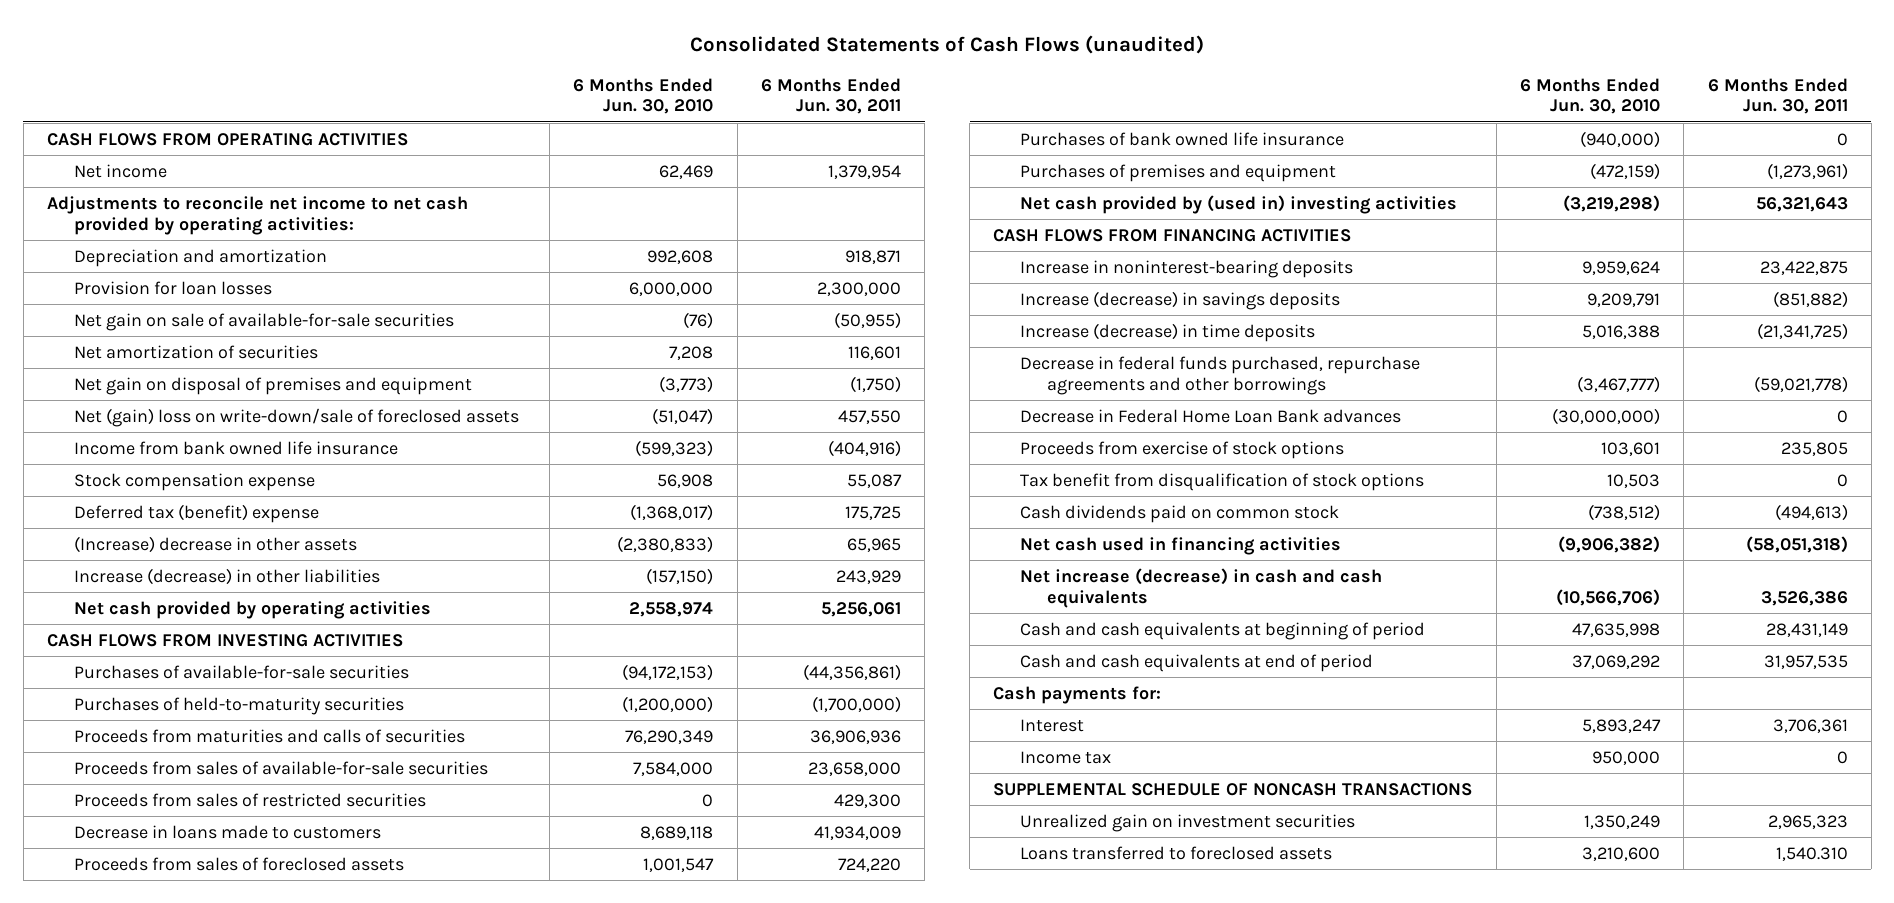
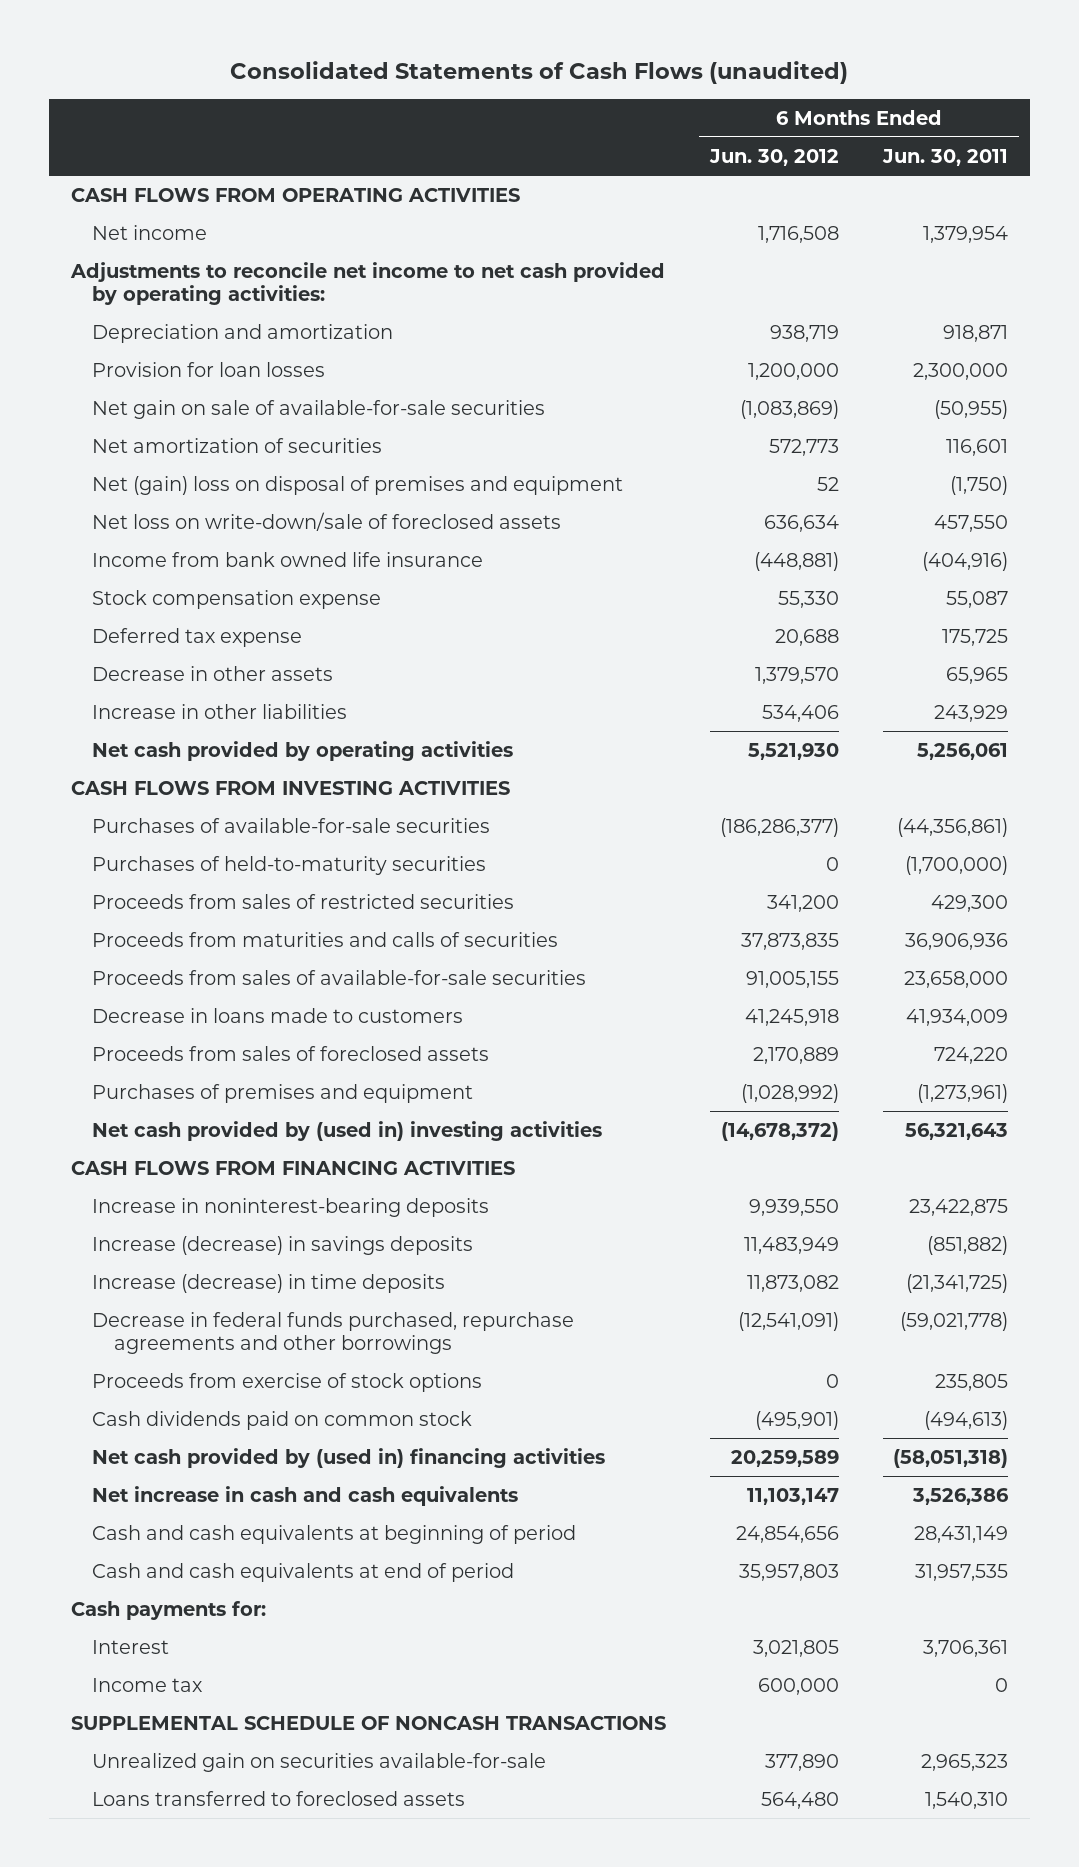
- | 6 Months Ended Jun. 30, 2010 | 6 Months Ended Jun. 30, 2011
+ | 6 Months Ended Jun. 30, 2012 | 6 Months Ended Jun. 30, 2011
- Net gain on disposal of premises and equipment | (3,773) | (1,750)
- Net (gain) loss on write-down/sale of foreclosed assets | (51,047) | 457,550
+ Net (gain) loss on disposal of premises and equipment | 52 | (1,750)
+ Net loss on write-down/sale of foreclosed assets | 636,634 | 457,550
- Deferred tax (benefit) expense | (1,368,017) | 175,725
- (Increase) decrease in other assets | (2,380,833) | 65,965
- Increase (decrease) in other liabilities | (157,150) | 243,929
+ Deferred tax expense | 20,688 | 175,725
+ Decrease in other assets | 1,379,570 | 65,965
+ Increase in other liabilities | 534,406 | 243,929
moved up: Proceeds from sales of restricted securities | 341,200 | 429,300
- Purchases of bank owned life insurance | (940,000) | 0
- Decrease in Federal Home Loan Bank advances | (30,000,000) | 0
- Tax benefit from disqualification of stock options | 10,503 | 0
- Net cash used in financing activities | (9,906,382) | (58,051,318)
- Net increase (decrease) in cash and cash equivalents | (10,566,706) | 3,526,386
+ Net cash provided by (used in) financing activities | 20,259,589 | (58,051,318)
+ Net increase in cash and cash equivalents | 11,103,147 | 3,526,386
- Unrealized gain on investment securities | 1,350,249 | 2,965,323
- Loans transferred to foreclosed assets | 3,210,600 | 1,540.310
+ Unrealized gain on securities available-for-sale | 377,890 | 2,965,323
+ Loans transferred to foreclosed assets | 564,480 | 1,540,310

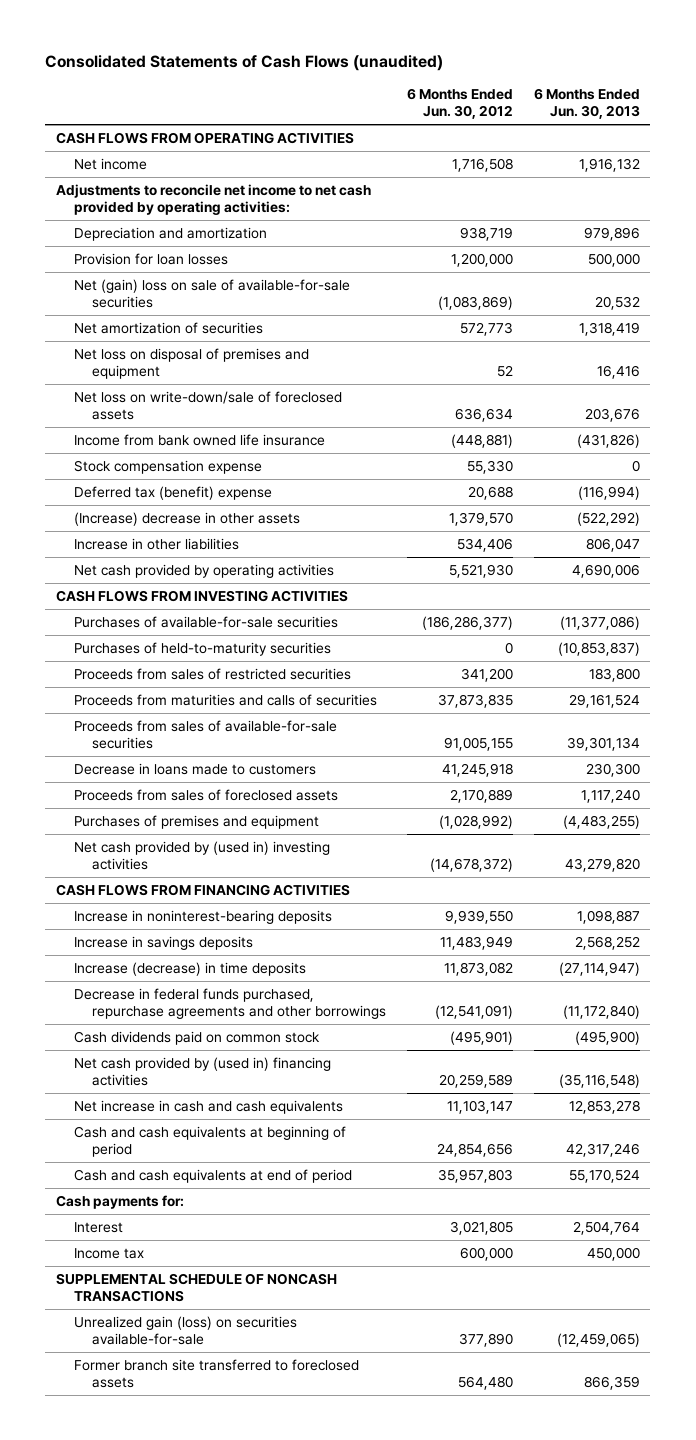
- | 6 Months Ended Jun. 30, 2012 | 6 Months Ended Jun. 30, 2011
+ | 6 Months Ended Jun. 30, 2012 | 6 Months Ended Jun. 30, 2013
- Net gain on sale of available-for-sale securities | (1,083,869) | (50,955)
+ Net (gain) loss on sale of available-for-sale securities | (1,083,869) | 20,532
- Net (gain) loss on disposal of premises and equipment | 52 | (1,750)
+ Net loss on disposal of premises and equipment | 52 | 16,416
- Deferred tax expense | 20,688 | 175,725
- Decrease in other assets | 1,379,570 | 65,965
+ Deferred tax (benefit) expense | 20,688 | (116,994)
+ (Increase) decrease in other assets | 1,379,570 | (522,292)
- Increase (decrease) in savings deposits | 11,483,949 | (851,882)
+ Increase in savings deposits | 11,483,949 | 2,568,252
- Proceeds from exercise of stock options | 0 | 235,805
- Unrealized gain on securities available-for-sale | 377,890 | 2,965,323
- Loans transferred to foreclosed assets | 564,480 | 1,540,310
+ Unrealized gain (loss) on securities available-for-sale | 377,890 | (12,459,065)
+ Former branch site transferred to foreclosed assets | 564,480 | 866,359

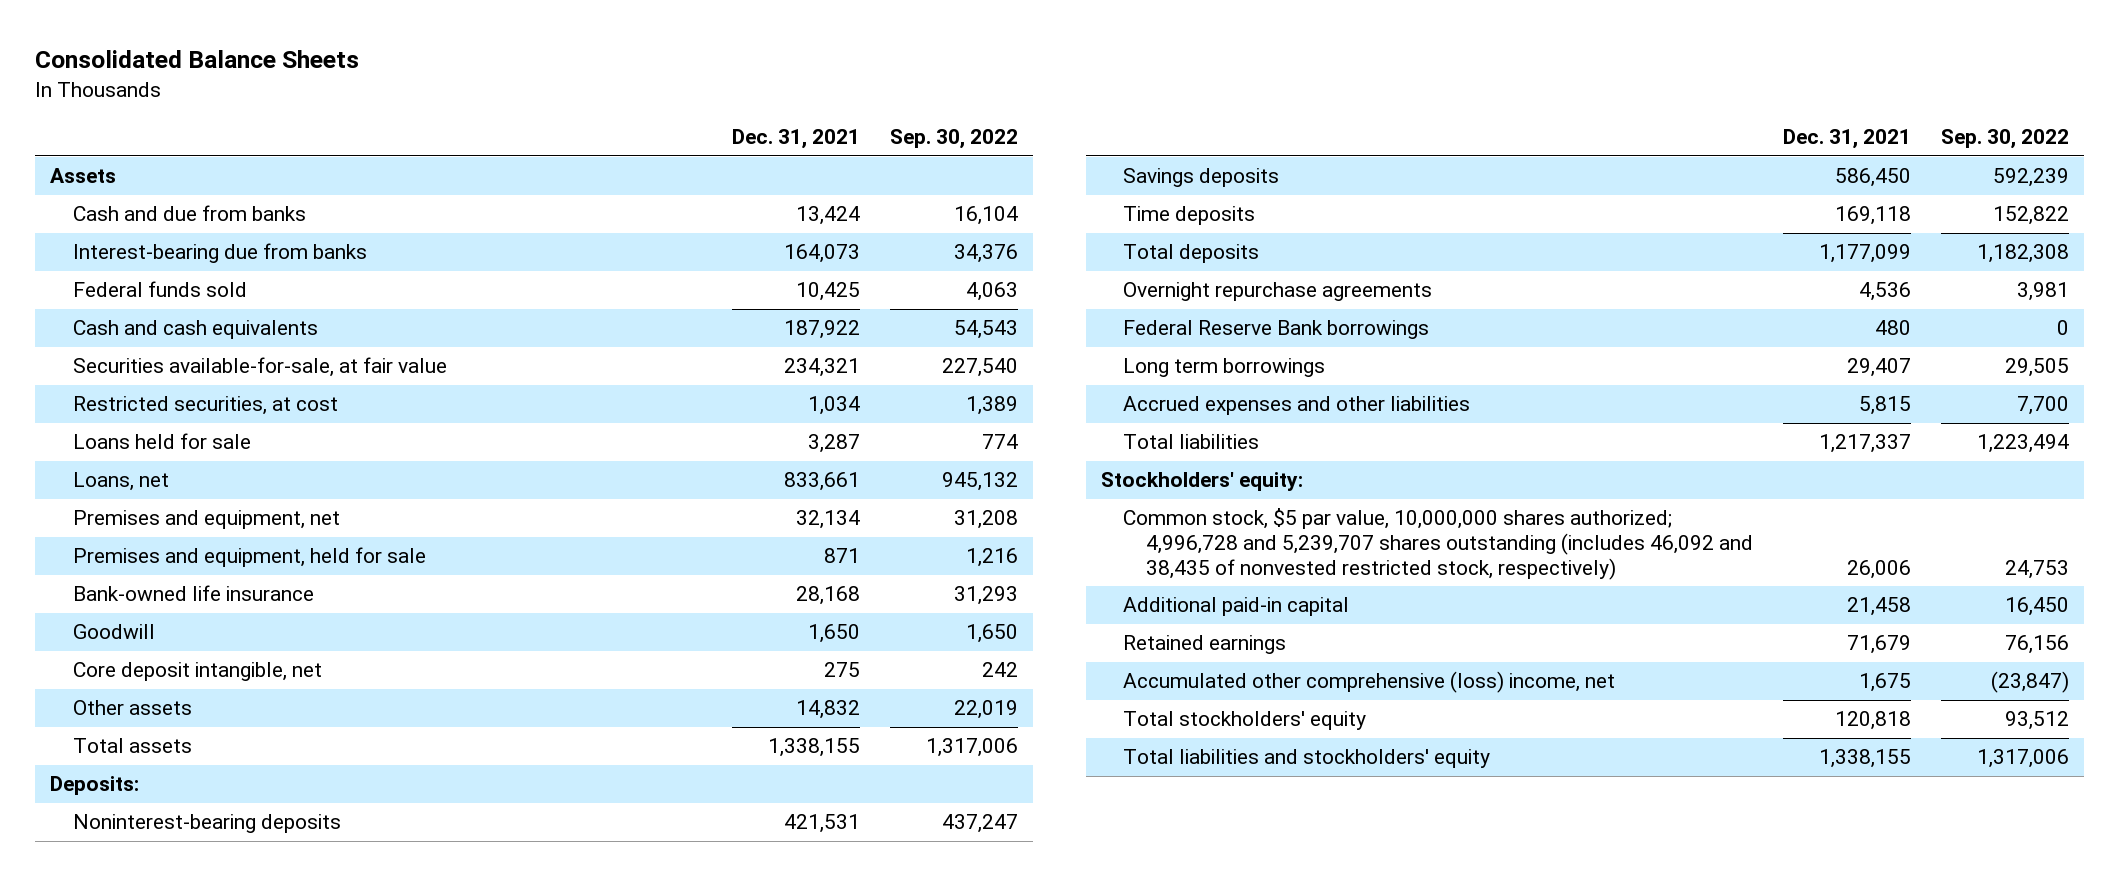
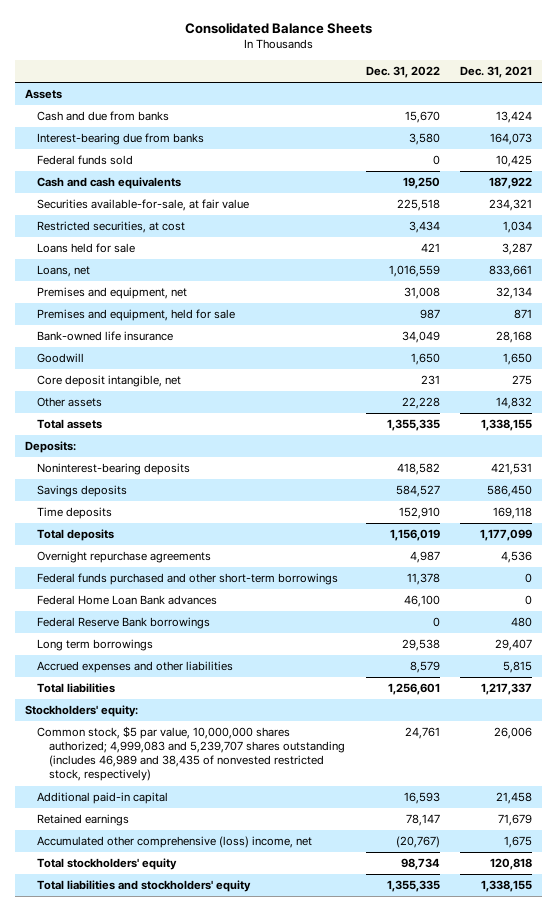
- | Dec. 31, 2021 | Sep. 30, 2022
+ | Dec. 31, 2022 | Dec. 31, 2021
+ Federal funds purchased and other short-term borrowings | 11,378 | 0
+ Federal Home Loan Bank advances | 46,100 | 0
- Common stock, $5 par value, 10,000,000 shares authorized; 4,996,728 and 5,239,707 shares outstanding (includes 46,092 and 38,435 of nonvested restricted stock, respectively) | 26,006 | 24,753
+ Common stock, $5 par value, 10,000,000 shares authorized; 4,999,083 and 5,239,707 shares outstanding (includes 46,989 and 38,435 of nonvested restricted stock, respectively) | 24,761 | 26,006

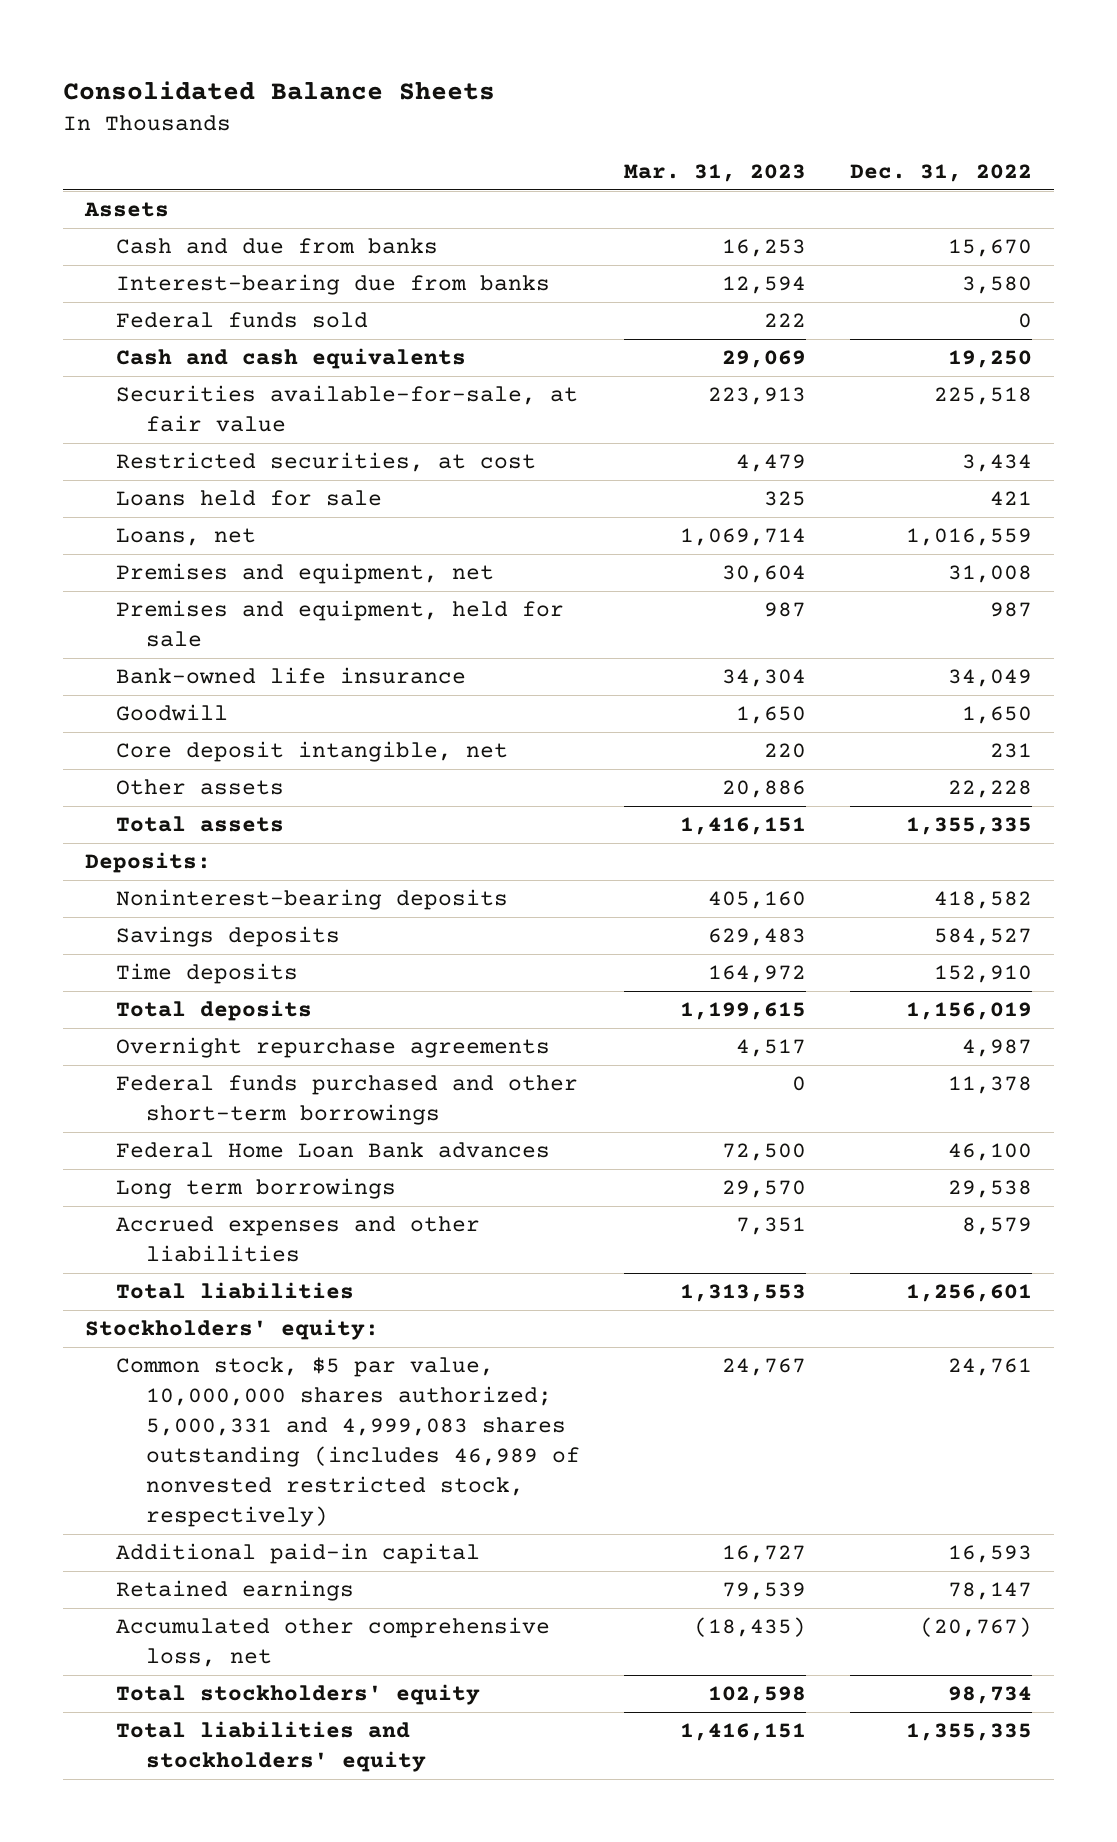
- | Dec. 31, 2022 | Dec. 31, 2021
+ | Mar. 31, 2023 | Dec. 31, 2022
- Federal Reserve Bank borrowings | 0 | 480
- Common stock, $5 par value, 10,000,000 shares authorized; 4,999,083 and 5,239,707 shares outstanding (includes 46,989 and 38,435 of nonvested restricted stock, respectively) | 24,761 | 26,006
+ Common stock, $5 par value, 10,000,000 shares authorized; 5,000,331 and 4,999,083 shares outstanding (includes 46,989 of nonvested restricted stock, respectively) | 24,767 | 24,761
- Accumulated other comprehensive (loss) income, net | (20,767) | 1,675
+ Accumulated other comprehensive loss, net | (18,435) | (20,767)

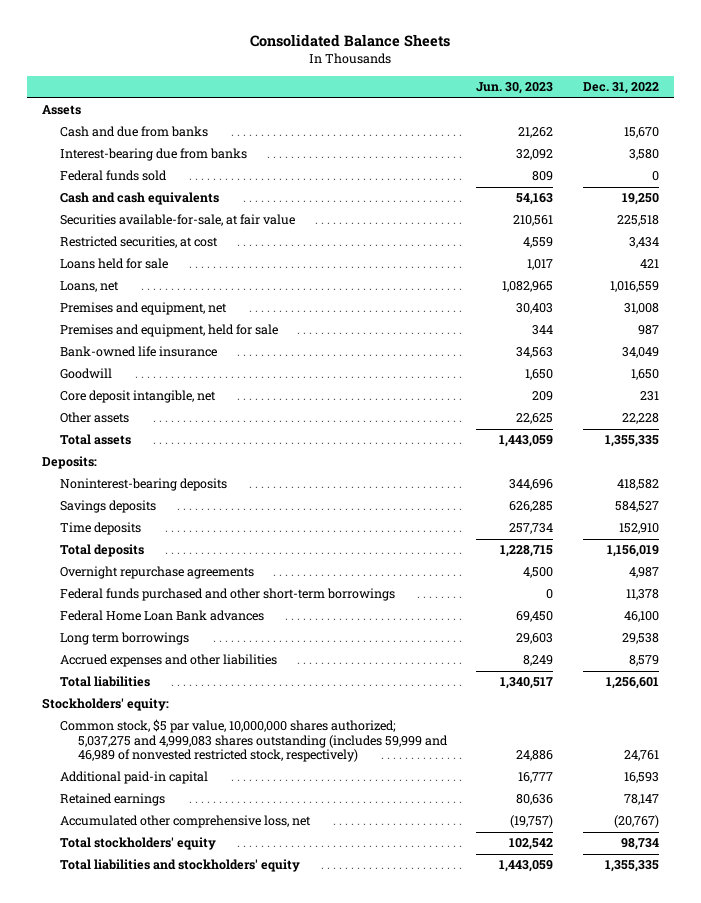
- | Mar. 31, 2023 | Dec. 31, 2022
+ | Jun. 30, 2023 | Dec. 31, 2022
- Common stock, $5 par value, 10,000,000 shares authorized; 5,000,331 and 4,999,083 shares outstanding (includes 46,989 of nonvested restricted stock, respectively) | 24,767 | 24,761
+ Common stock, $5 par value, 10,000,000 shares authorized; 5,037,275 and 4,999,083 shares outstanding (includes 59,999 and 46,989 of nonvested restricted stock, respectively) | 24,886 | 24,761

